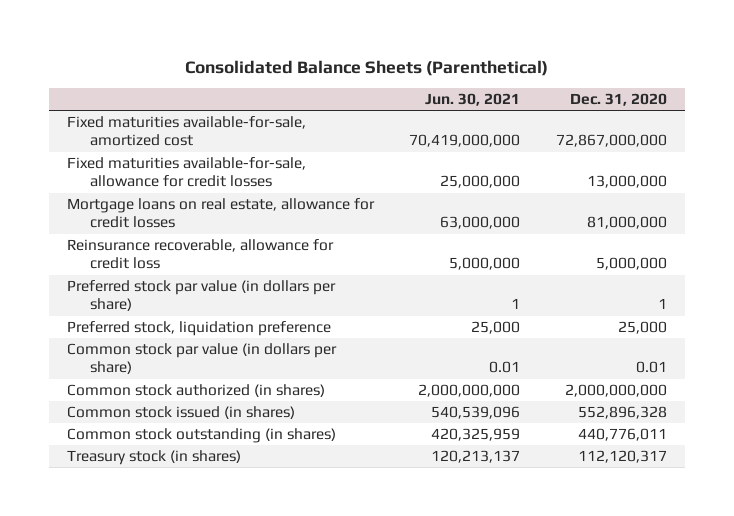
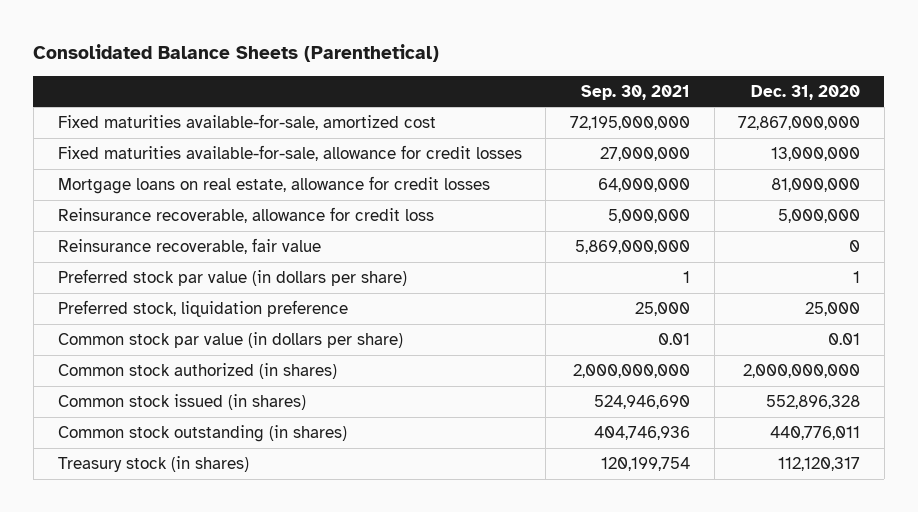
- | Jun. 30, 2021 | Dec. 31, 2020
+ | Sep. 30, 2021 | Dec. 31, 2020
+ Reinsurance recoverable, fair value | 5,869,000,000 | 0

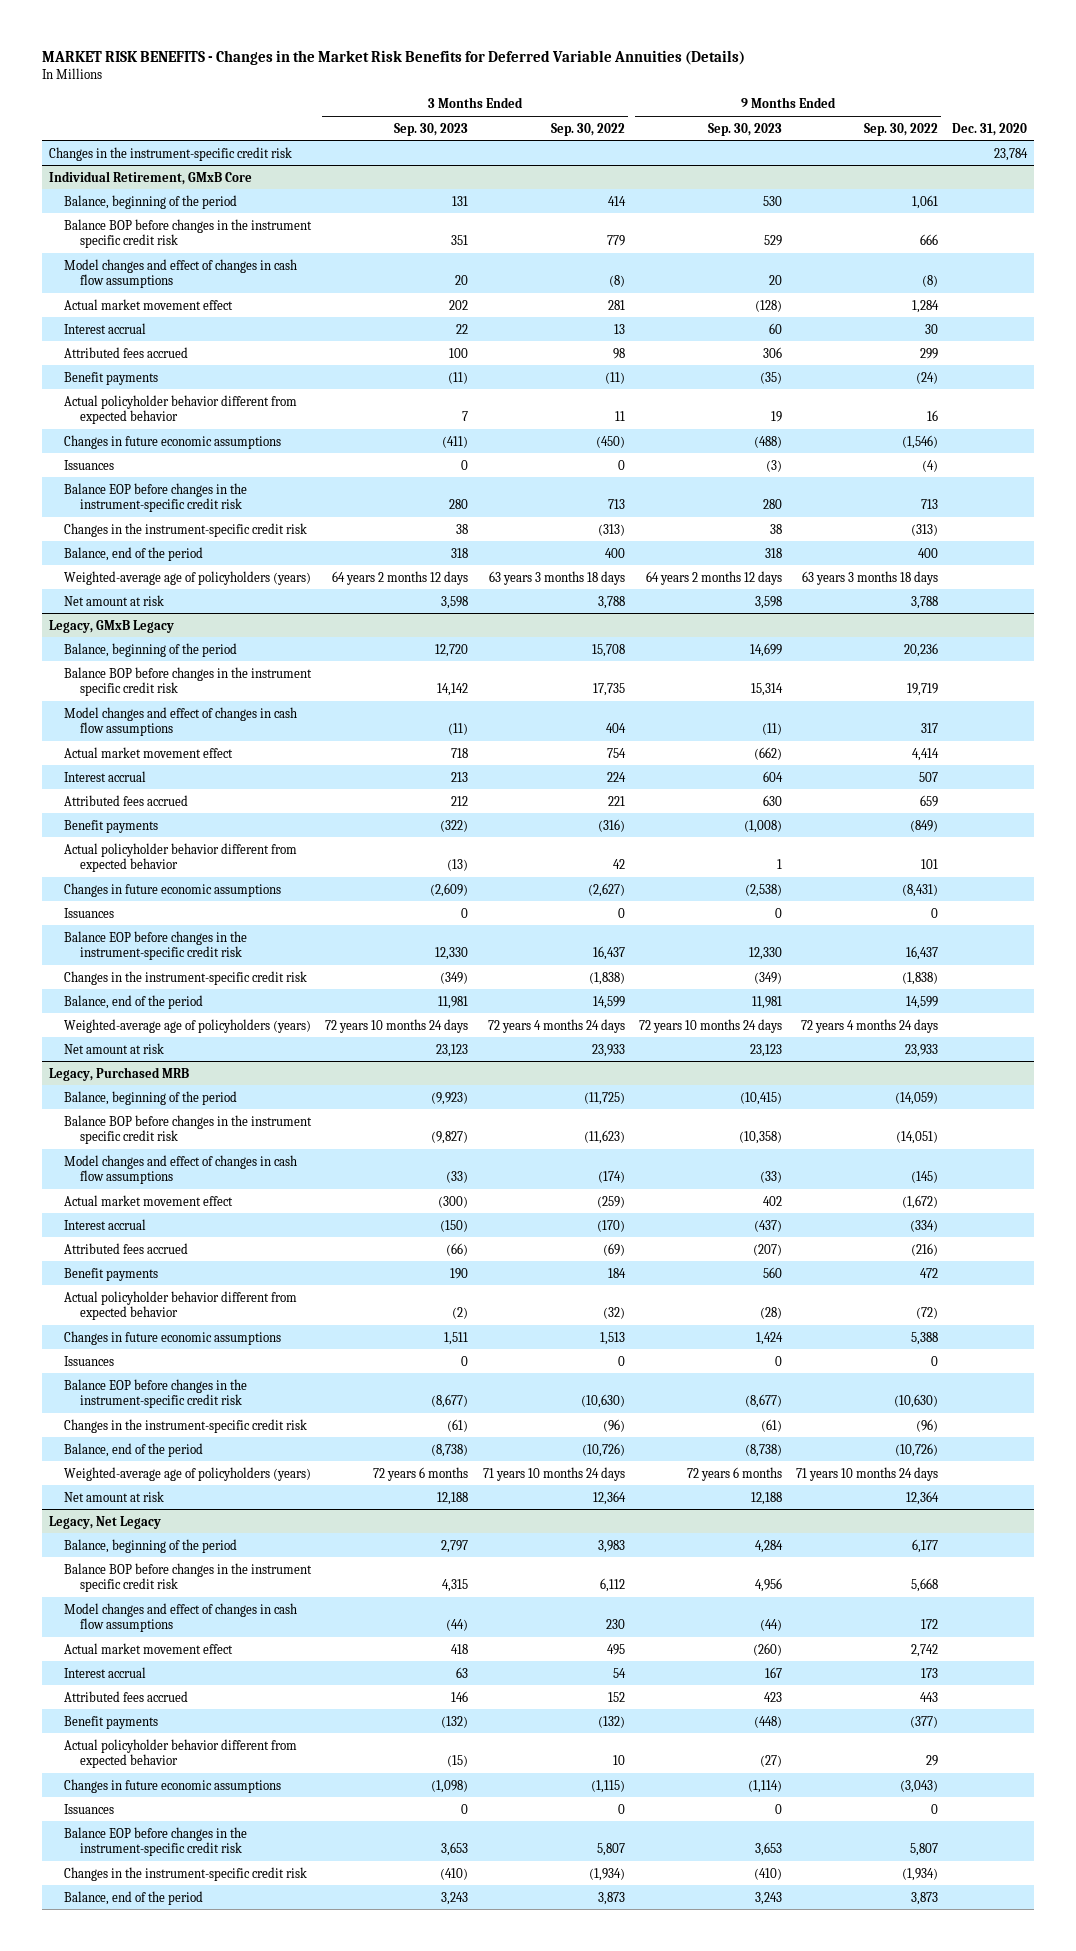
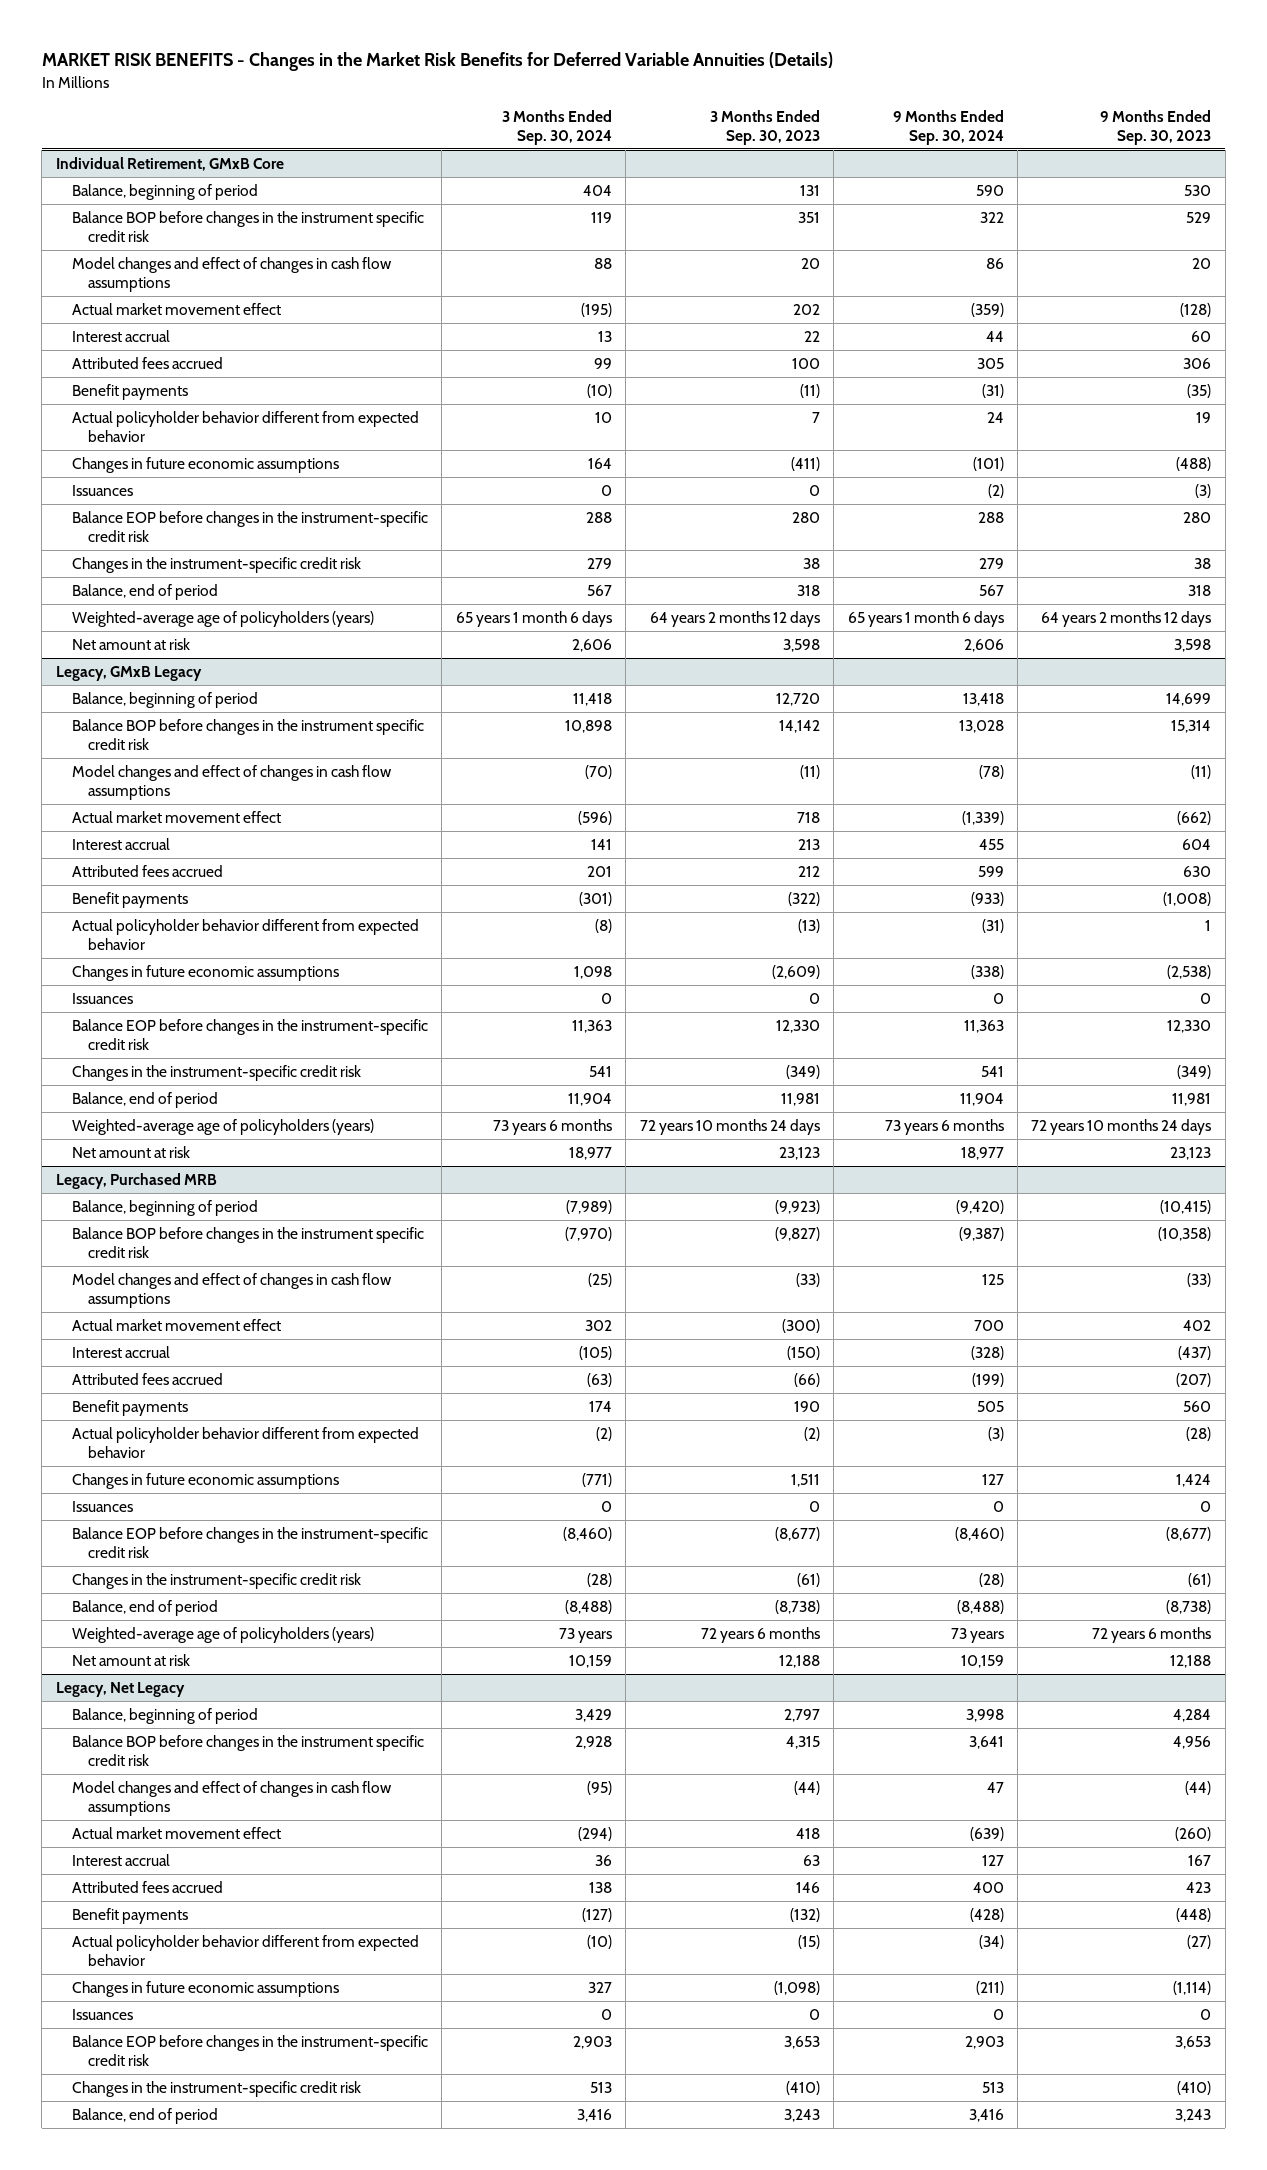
- | 3 Months Ended Sep. 30, 2023 | 3 Months Ended Sep. 30, 2022 | 9 Months Ended Sep. 30, 2023 | 9 Months Ended Sep. 30, 2022 | Dec. 31, 2020
+ | 3 Months Ended Sep. 30, 2024 | 3 Months Ended Sep. 30, 2023 | 9 Months Ended Sep. 30, 2024 | 9 Months Ended Sep. 30, 2023
- Changes in the instrument-specific credit risk | | | | | 23,784
@ Individual Retirement, GMxB Core
- Balance, beginning of the period | 131 | 414 | 530 | 1,061 |
+ Balance, beginning of period | 404 | 131 | 590 | 530
- Balance, end of the period | 318 | 400 | 318 | 400 |
+ Balance, end of period | 567 | 318 | 567 | 318
@ Legacy, GMxB Legacy
- Balance, beginning of the period | 12,720 | 15,708 | 14,699 | 20,236 |
+ Balance, beginning of period | 11,418 | 12,720 | 13,418 | 14,699
- Balance, end of the period | 11,981 | 14,599 | 11,981 | 14,599 |
+ Balance, end of period | 11,904 | 11,981 | 11,904 | 11,981
@ Legacy, Purchased MRB
- Balance, beginning of the period | (9,923) | (11,725) | (10,415) | (14,059) |
+ Balance, beginning of period | (7,989) | (9,923) | (9,420) | (10,415)
- Balance, end of the period | (8,738) | (10,726) | (8,738) | (10,726) |
+ Balance, end of period | (8,488) | (8,738) | (8,488) | (8,738)
@ Legacy, Net Legacy
- Balance, beginning of the period | 2,797 | 3,983 | 4,284 | 6,177 |
+ Balance, beginning of period | 3,429 | 2,797 | 3,998 | 4,284
- Balance, end of the period | 3,243 | 3,873 | 3,243 | 3,873 |
+ Balance, end of period | 3,416 | 3,243 | 3,416 | 3,243

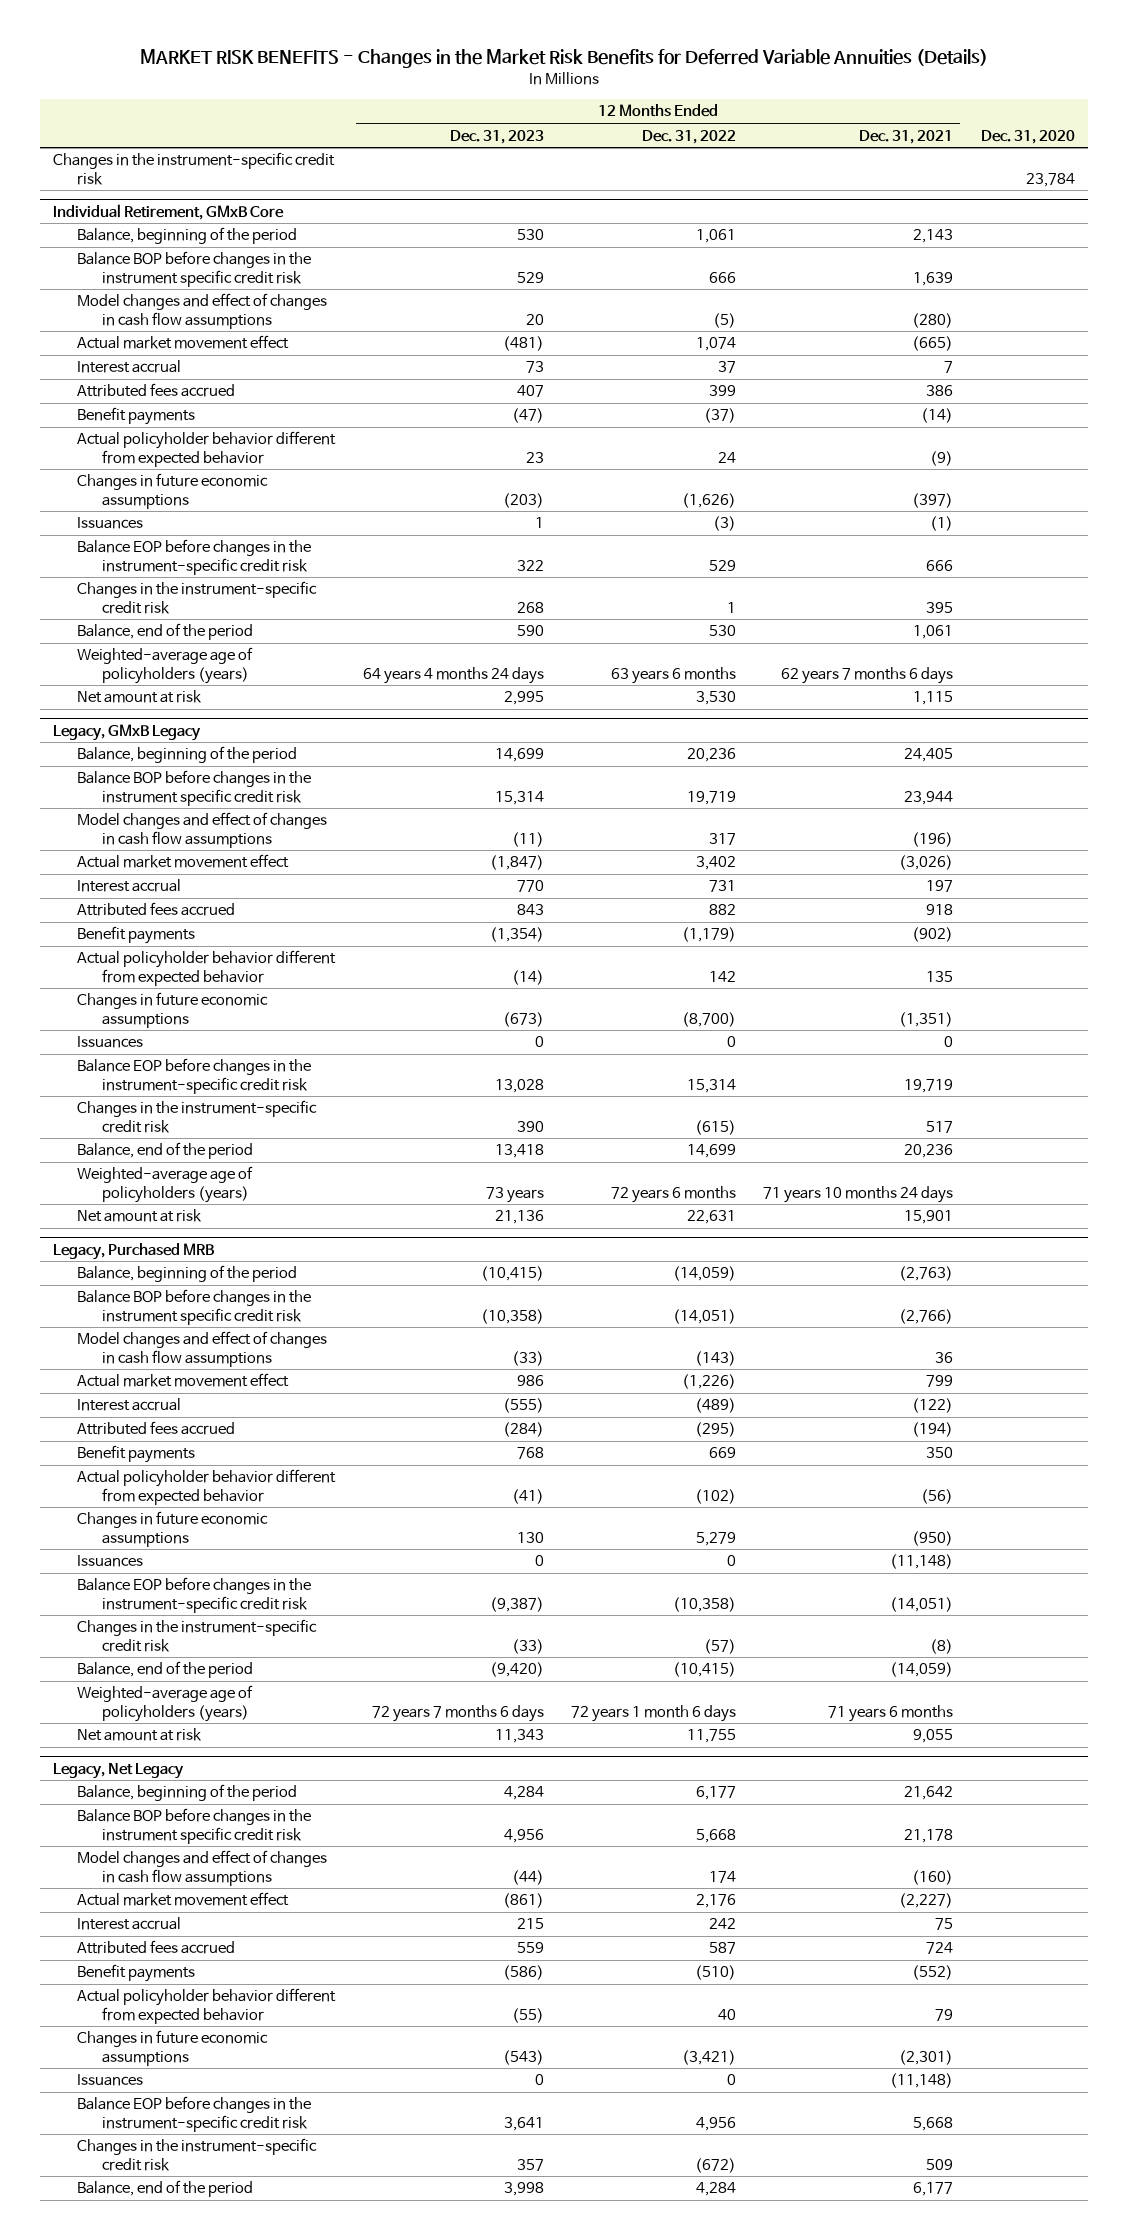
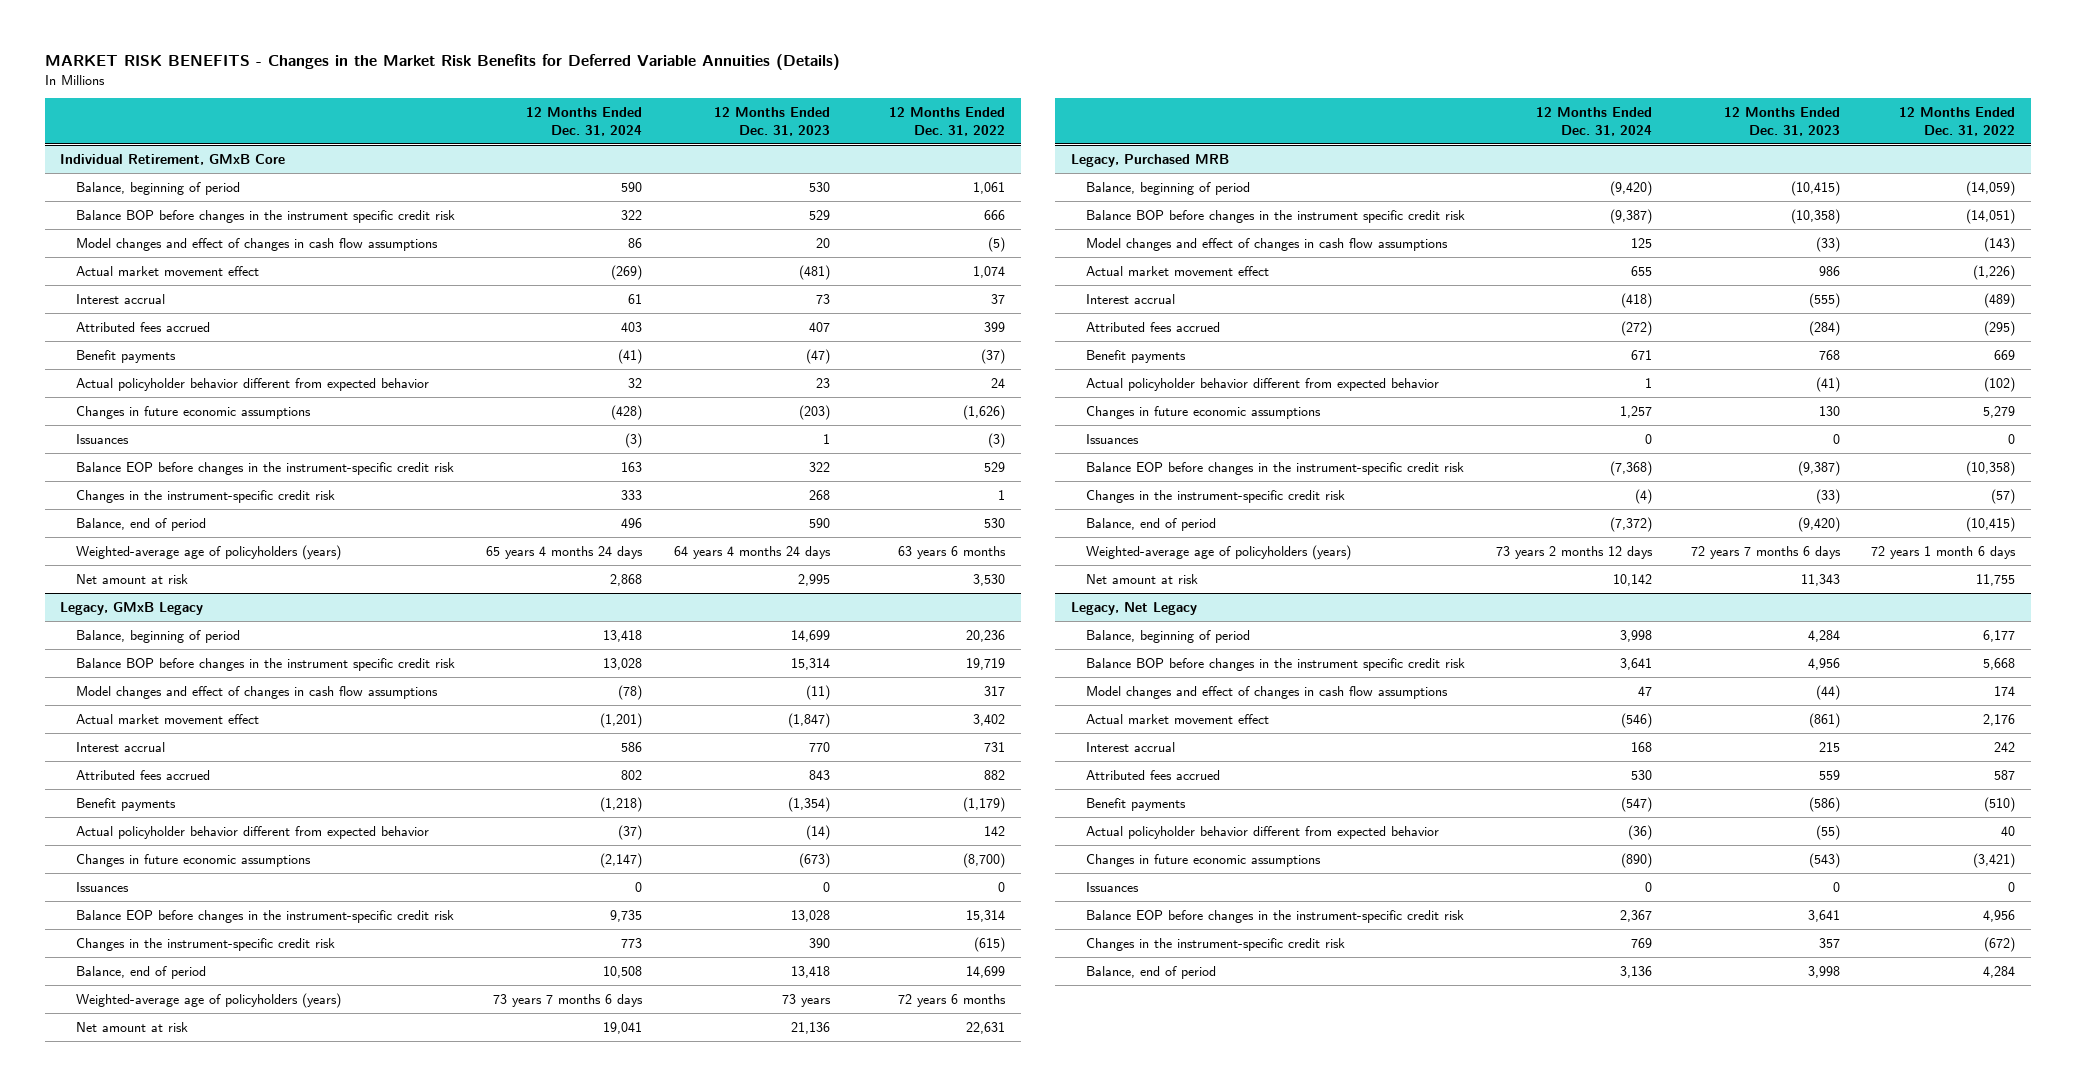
- | 12 Months Ended Dec. 31, 2023 | 12 Months Ended Dec. 31, 2022 | 12 Months Ended Dec. 31, 2021 | Dec. 31, 2020
+ | 12 Months Ended Dec. 31, 2024 | 12 Months Ended Dec. 31, 2023 | 12 Months Ended Dec. 31, 2022
- Changes in the instrument-specific credit risk | | | | 23,784
@ Individual Retirement, GMxB Core
- Balance, beginning of the period | 530 | 1,061 | 2,143 |
+ Balance, beginning of period | 590 | 530 | 1,061
- Balance, end of the period | 590 | 530 | 1,061 |
+ Balance, end of period | 496 | 590 | 530
@ Legacy, GMxB Legacy
- Balance, beginning of the period | 14,699 | 20,236 | 24,405 |
+ Balance, beginning of period | 13,418 | 14,699 | 20,236
- Balance, end of the period | 13,418 | 14,699 | 20,236 |
+ Balance, end of period | 10,508 | 13,418 | 14,699
@ Legacy, Purchased MRB
- Balance, beginning of the period | (10,415) | (14,059) | (2,763) |
+ Balance, beginning of period | (9,420) | (10,415) | (14,059)
- Balance, end of the period | (9,420) | (10,415) | (14,059) |
+ Balance, end of period | (7,372) | (9,420) | (10,415)
@ Legacy, Net Legacy
- Balance, beginning of the period | 4,284 | 6,177 | 21,642 |
+ Balance, beginning of period | 3,998 | 4,284 | 6,177
- Balance, end of the period | 3,998 | 4,284 | 6,177 |
+ Balance, end of period | 3,136 | 3,998 | 4,284

